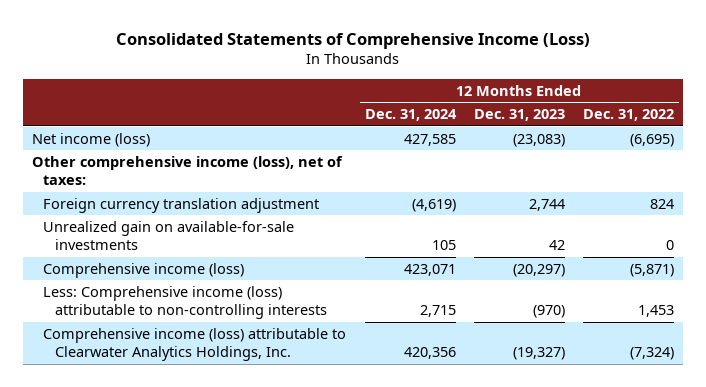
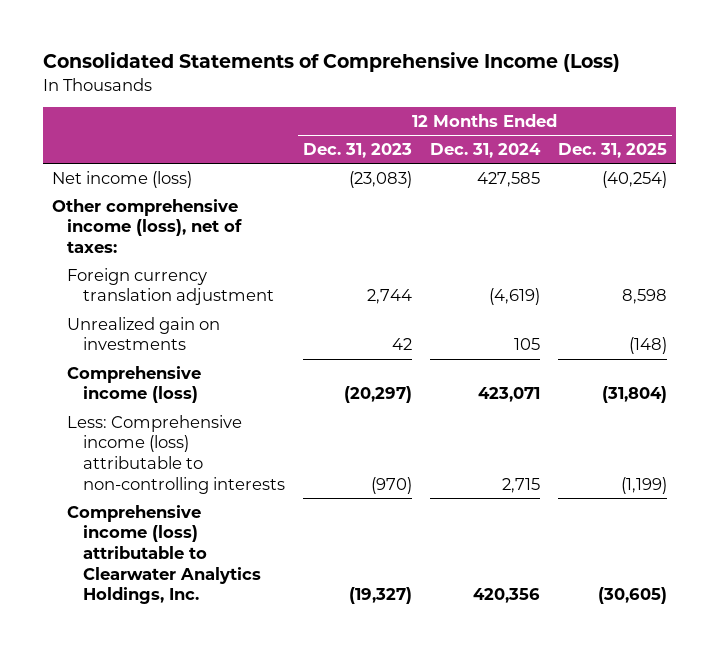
- | 12 Months Ended Dec. 31, 2024 | 12 Months Ended Dec. 31, 2023 | 12 Months Ended Dec. 31, 2022
+ | 12 Months Ended Dec. 31, 2023 | 12 Months Ended Dec. 31, 2024 | 12 Months Ended Dec. 31, 2025
- Unrealized gain on available-for-sale investments | 105 | 42 | 0
+ Unrealized gain on investments | 42 | 105 | (148)

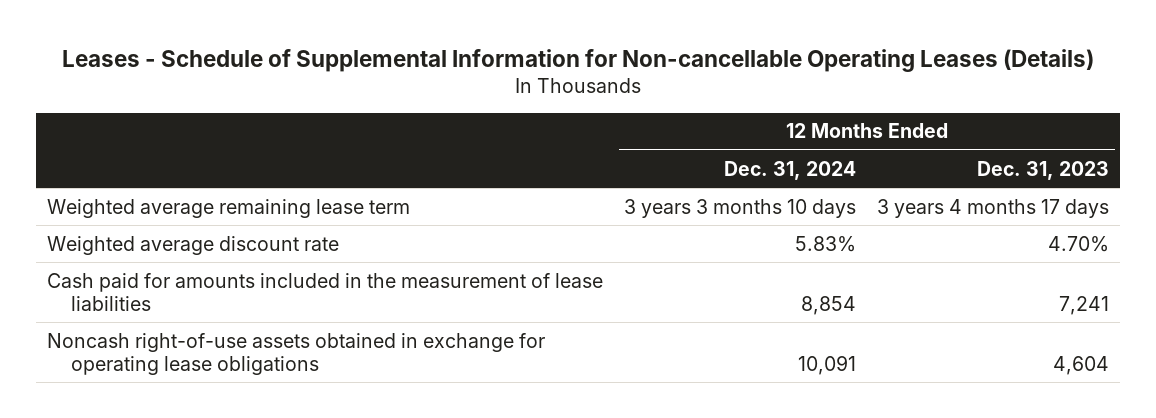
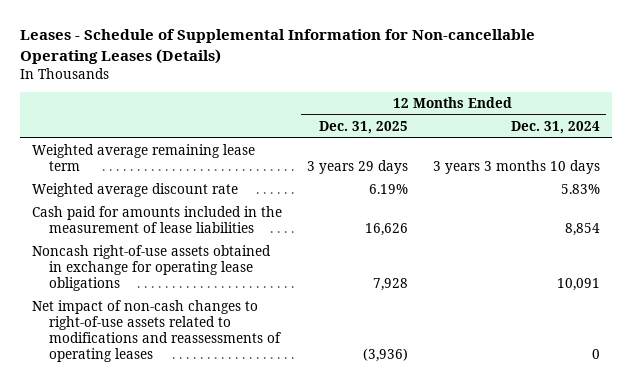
- | 12 Months Ended Dec. 31, 2024 | 12 Months Ended Dec. 31, 2023
+ | 12 Months Ended Dec. 31, 2025 | 12 Months Ended Dec. 31, 2024
+ Net impact of non-cash changes to right-of-use assets related to modifications and reassessments of operating leases | (3,936) | 0

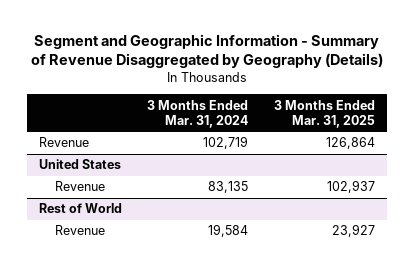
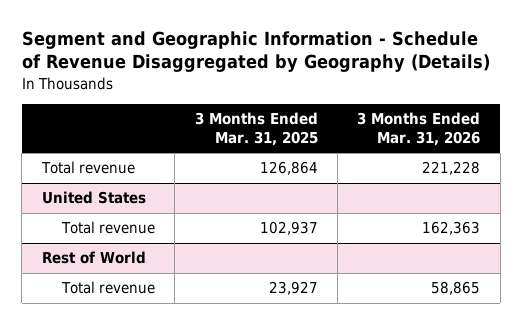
- Segment and Geographic Information - Summary of Revenue Disaggregated by Geography (Details)
+ Segment and Geographic Information - Schedule of Revenue Disaggregated by Geography (Details)
- | 3 Months Ended Mar. 31, 2024 | 3 Months Ended Mar. 31, 2025
+ | 3 Months Ended Mar. 31, 2025 | 3 Months Ended Mar. 31, 2026
- Revenue | 102,719 | 126,864
+ Total revenue | 126,864 | 221,228
@ United States
- Revenue | 83,135 | 102,937
+ Total revenue | 102,937 | 162,363
@ Rest of World
- Revenue | 19,584 | 23,927
+ Total revenue | 23,927 | 58,865

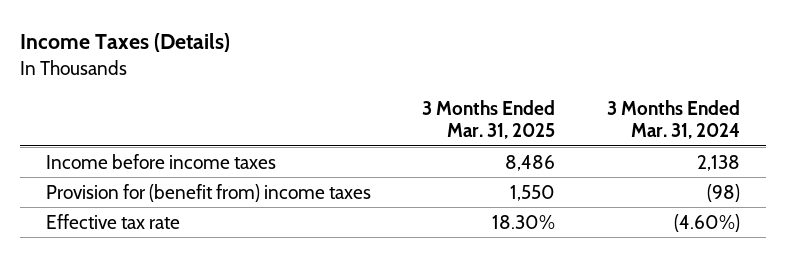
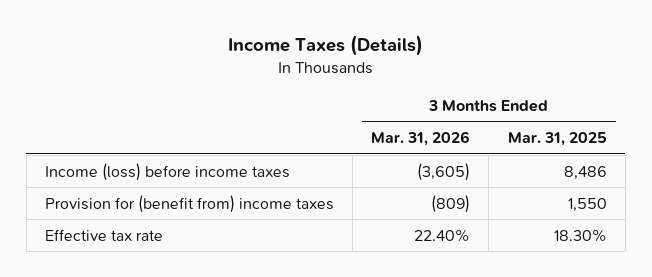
- | 3 Months Ended Mar. 31, 2025 | 3 Months Ended Mar. 31, 2024
+ | 3 Months Ended Mar. 31, 2026 | 3 Months Ended Mar. 31, 2025
- Income before income taxes | 8,486 | 2,138
+ Income (loss) before income taxes | (3,605) | 8,486

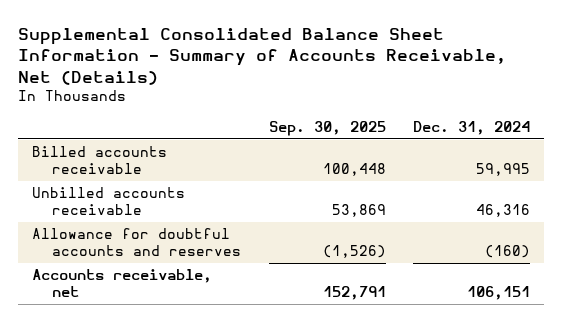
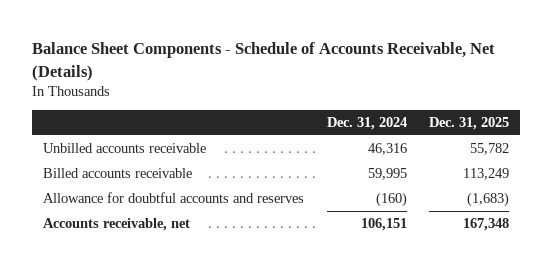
- Supplemental Consolidated Balance Sheet Information - Summary of Accounts Receivable, Net (Details)
+ Balance Sheet Components - Schedule of Accounts Receivable, Net (Details)
- | Sep. 30, 2025 | Dec. 31, 2024
+ | Dec. 31, 2024 | Dec. 31, 2025
moved down: Billed accounts receivable | 59,995 | 113,249

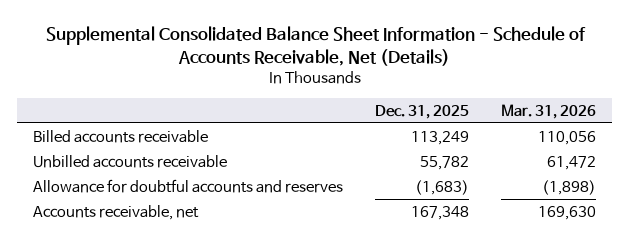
- Balance Sheet Components - Schedule of Accounts Receivable, Net (Details)
+ Supplemental Consolidated Balance Sheet Information - Schedule of Accounts Receivable, Net (Details)
- | Dec. 31, 2024 | Dec. 31, 2025
+ | Dec. 31, 2025 | Mar. 31, 2026
moved down: Unbilled accounts receivable | 55,782 | 61,472

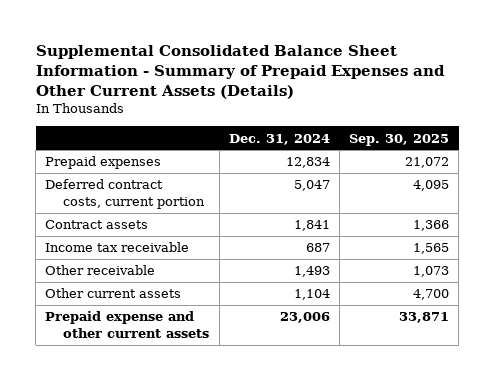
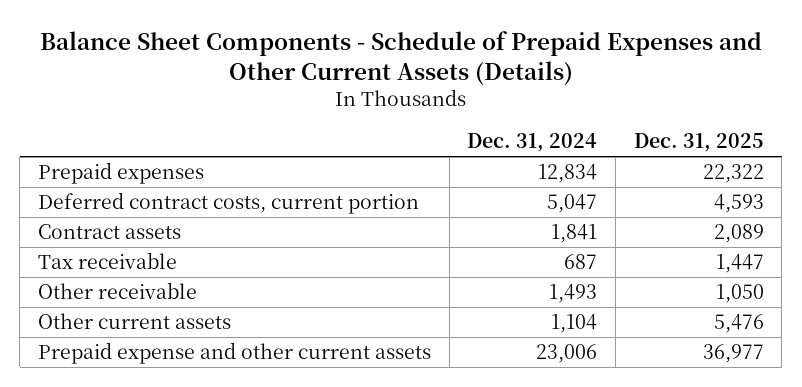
- Supplemental Consolidated Balance Sheet Information - Summary of Prepaid Expenses and Other Current Assets (Details)
+ Balance Sheet Components - Schedule of Prepaid Expenses and Other Current Assets (Details)
- | Dec. 31, 2024 | Sep. 30, 2025
+ | Dec. 31, 2024 | Dec. 31, 2025
- Income tax receivable | 687 | 1,565
+ Tax receivable | 687 | 1,447

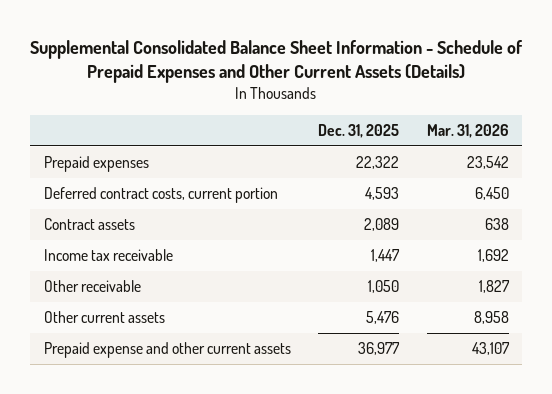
- Balance Sheet Components - Schedule of Prepaid Expenses and Other Current Assets (Details)
+ Supplemental Consolidated Balance Sheet Information - Schedule of Prepaid Expenses and Other Current Assets (Details)
- | Dec. 31, 2024 | Dec. 31, 2025
+ | Dec. 31, 2025 | Mar. 31, 2026
- Tax receivable | 687 | 1,447
+ Income tax receivable | 1,447 | 1,692

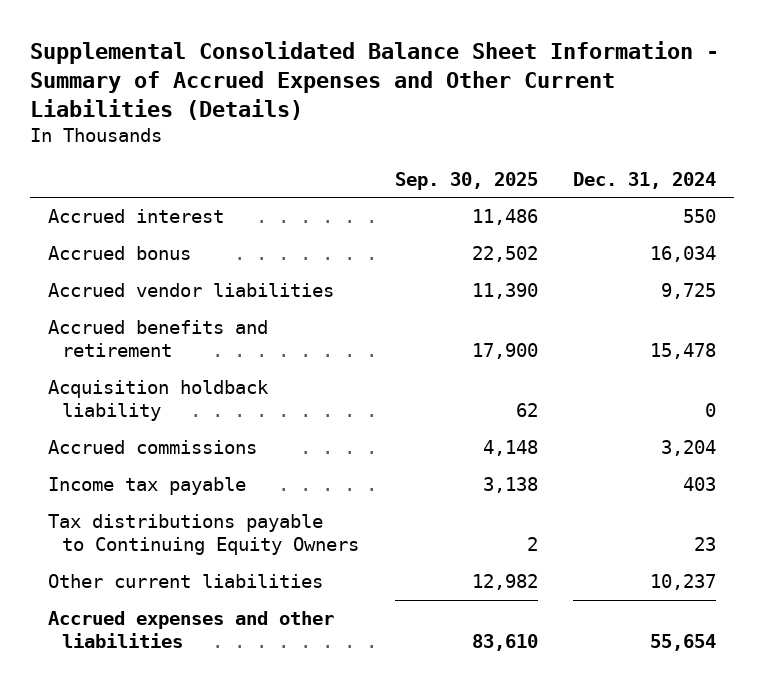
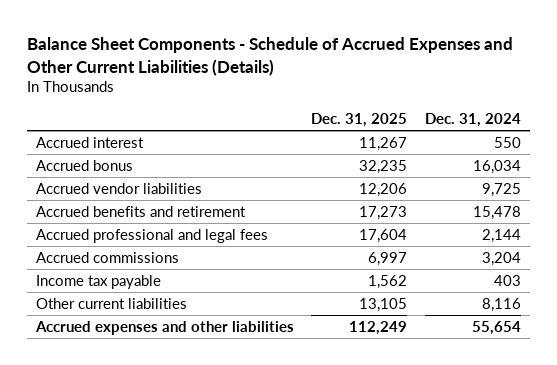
- Supplemental Consolidated Balance Sheet Information - Summary of Accrued Expenses and Other Current Liabilities (Details)
+ Balance Sheet Components - Schedule of Accrued Expenses and Other Current Liabilities (Details)
- | Sep. 30, 2025 | Dec. 31, 2024
+ | Dec. 31, 2025 | Dec. 31, 2024
- Acquisition holdback liability | 62 | 0
+ Accrued professional and legal fees | 17,604 | 2,144
- Tax distributions payable to Continuing Equity Owners | 2 | 23
- Other current liabilities | 12,982 | 10,237
+ Other current liabilities | 13,105 | 8,116

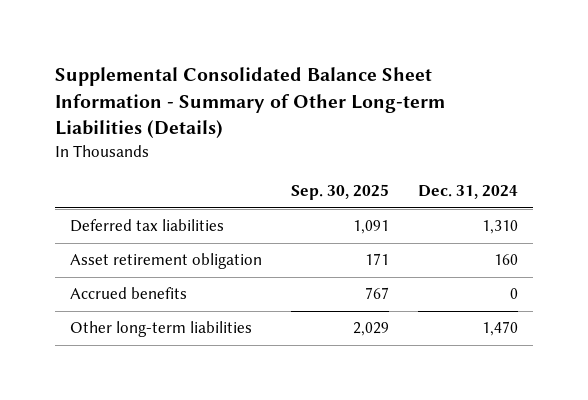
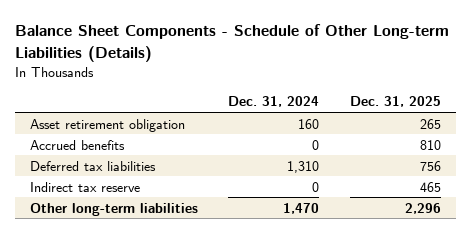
- Supplemental Consolidated Balance Sheet Information - Summary of Other Long-term Liabilities (Details)
+ Balance Sheet Components - Schedule of Other Long-term Liabilities (Details)
- | Sep. 30, 2025 | Dec. 31, 2024
+ | Dec. 31, 2024 | Dec. 31, 2025
moved down: Deferred tax liabilities | 1,310 | 756
+ Indirect tax reserve | 0 | 465

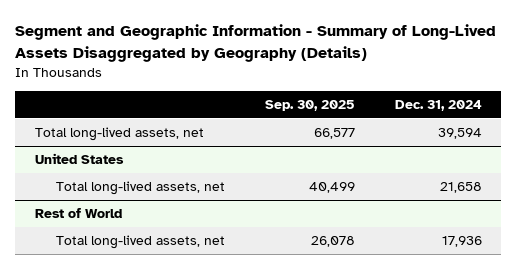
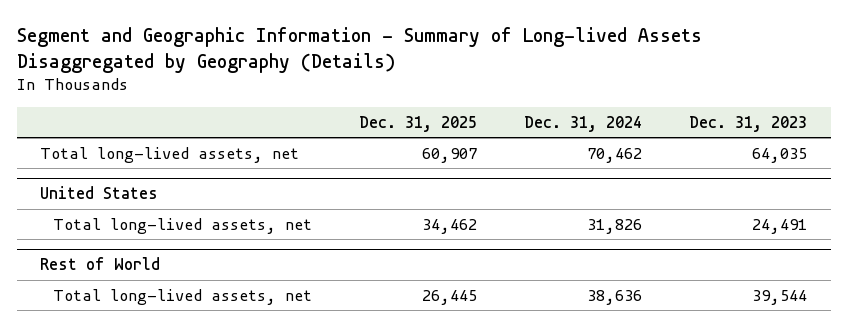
- Segment and Geographic Information - Summary of Long-Lived Assets Disaggregated by Geography (Details)
+ Segment and Geographic Information - Summary of Long-lived Assets Disaggregated by Geography (Details)
- | Sep. 30, 2025 | Dec. 31, 2024
+ | Dec. 31, 2025 | Dec. 31, 2024 | Dec. 31, 2023
- Total long-lived assets, net | 66,577 | 39,594
+ Total long-lived assets, net | 60,907 | 70,462 | 64,035
@ United States
- Total long-lived assets, net | 40,499 | 21,658
+ Total long-lived assets, net | 34,462 | 31,826 | 24,491
@ Rest of World
- Total long-lived assets, net | 26,078 | 17,936
+ Total long-lived assets, net | 26,445 | 38,636 | 39,544

